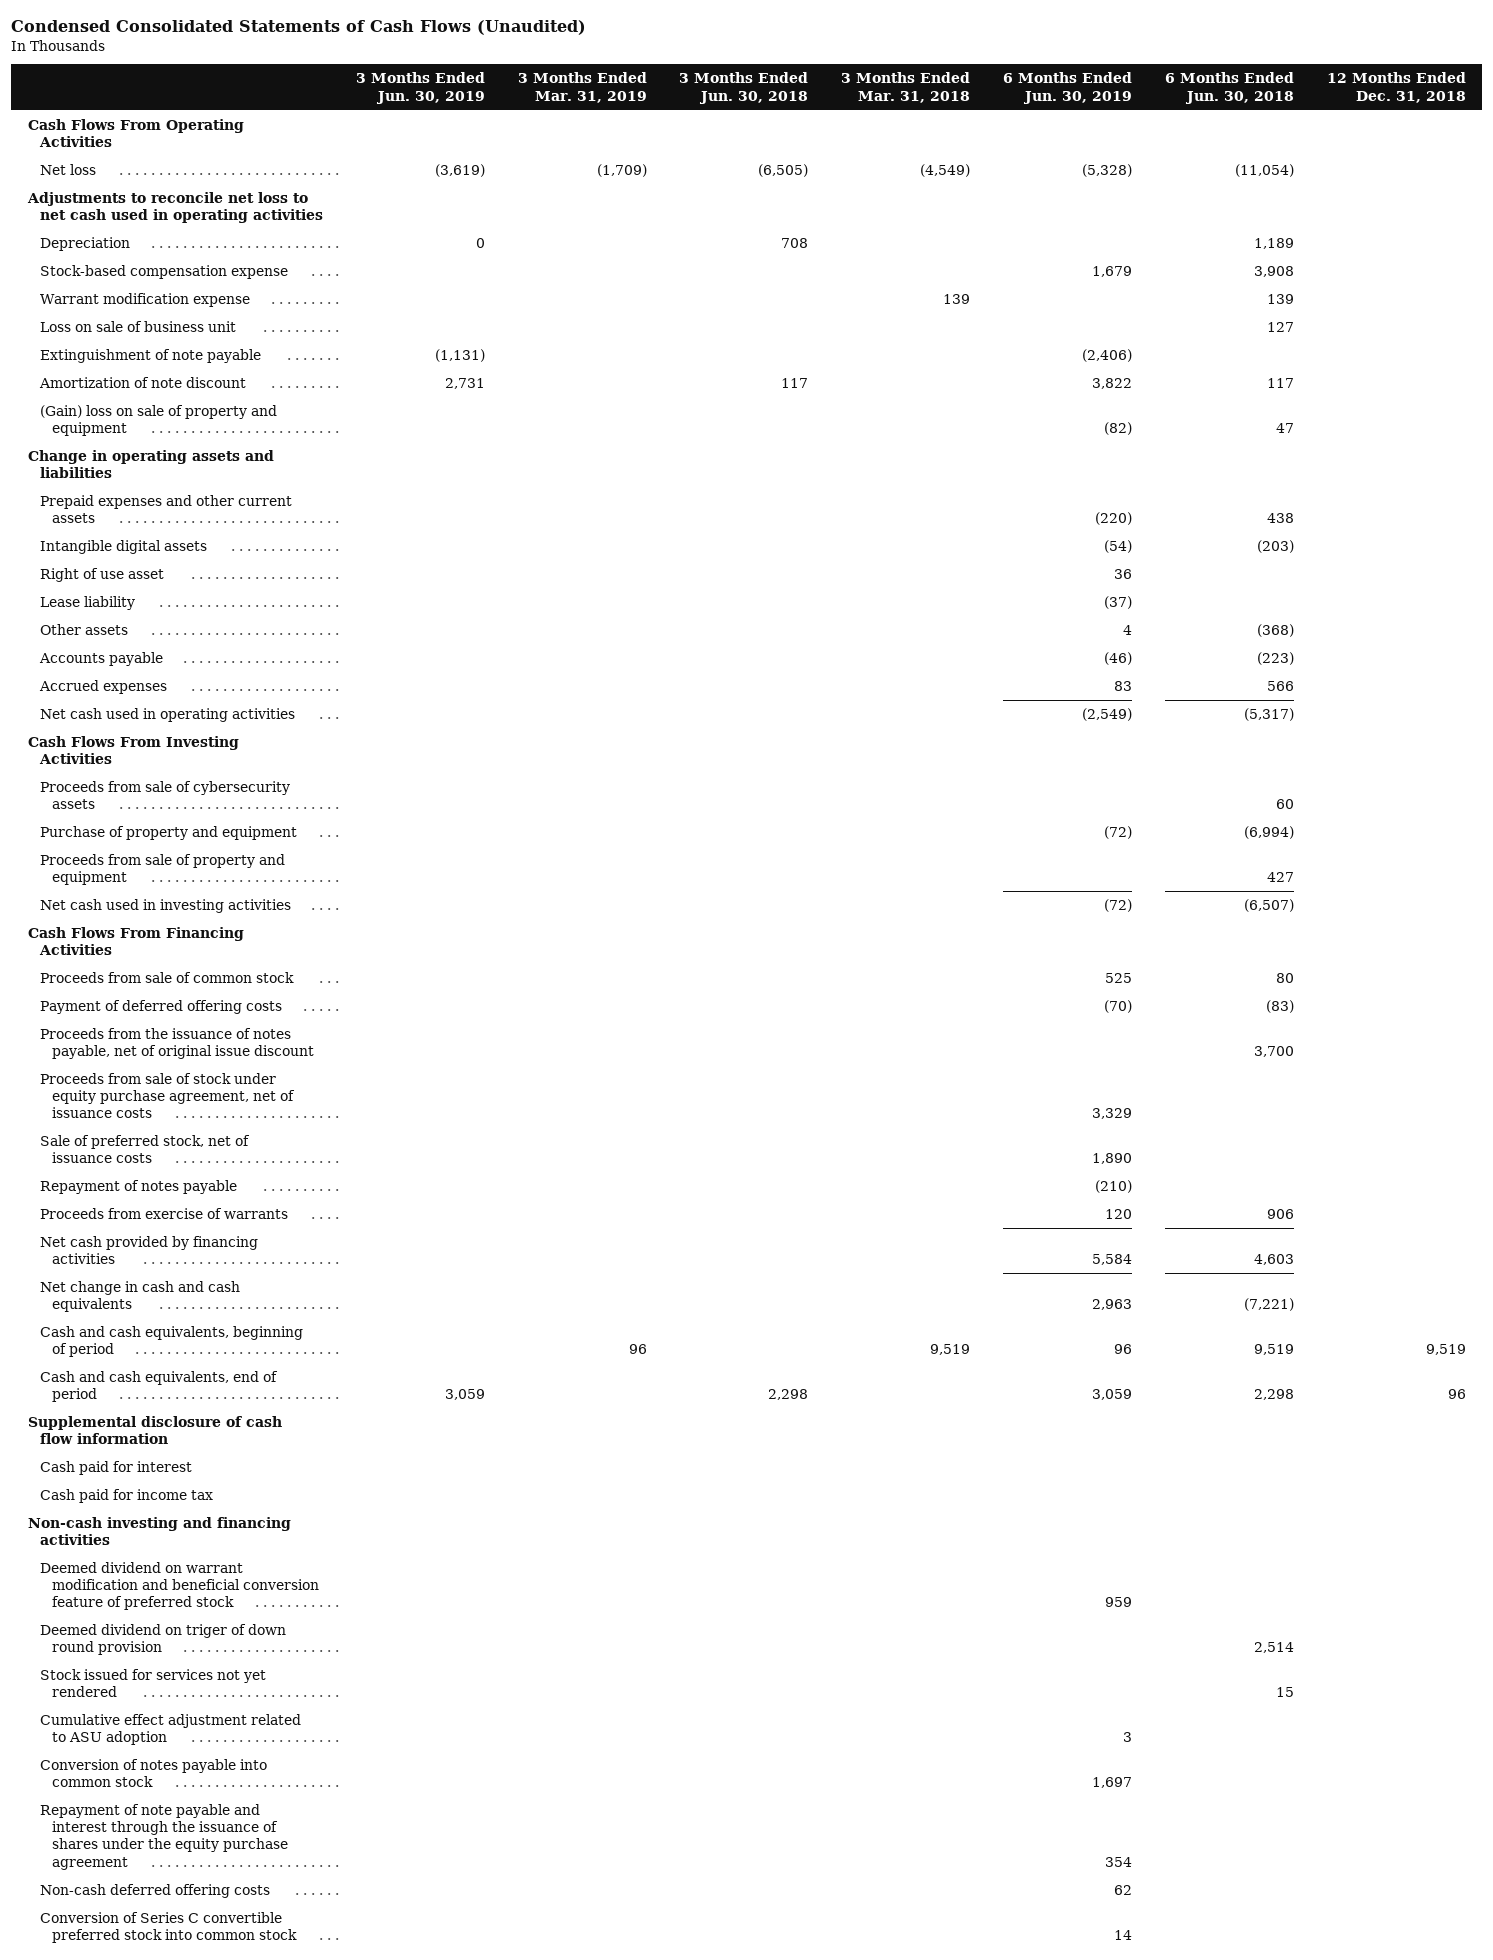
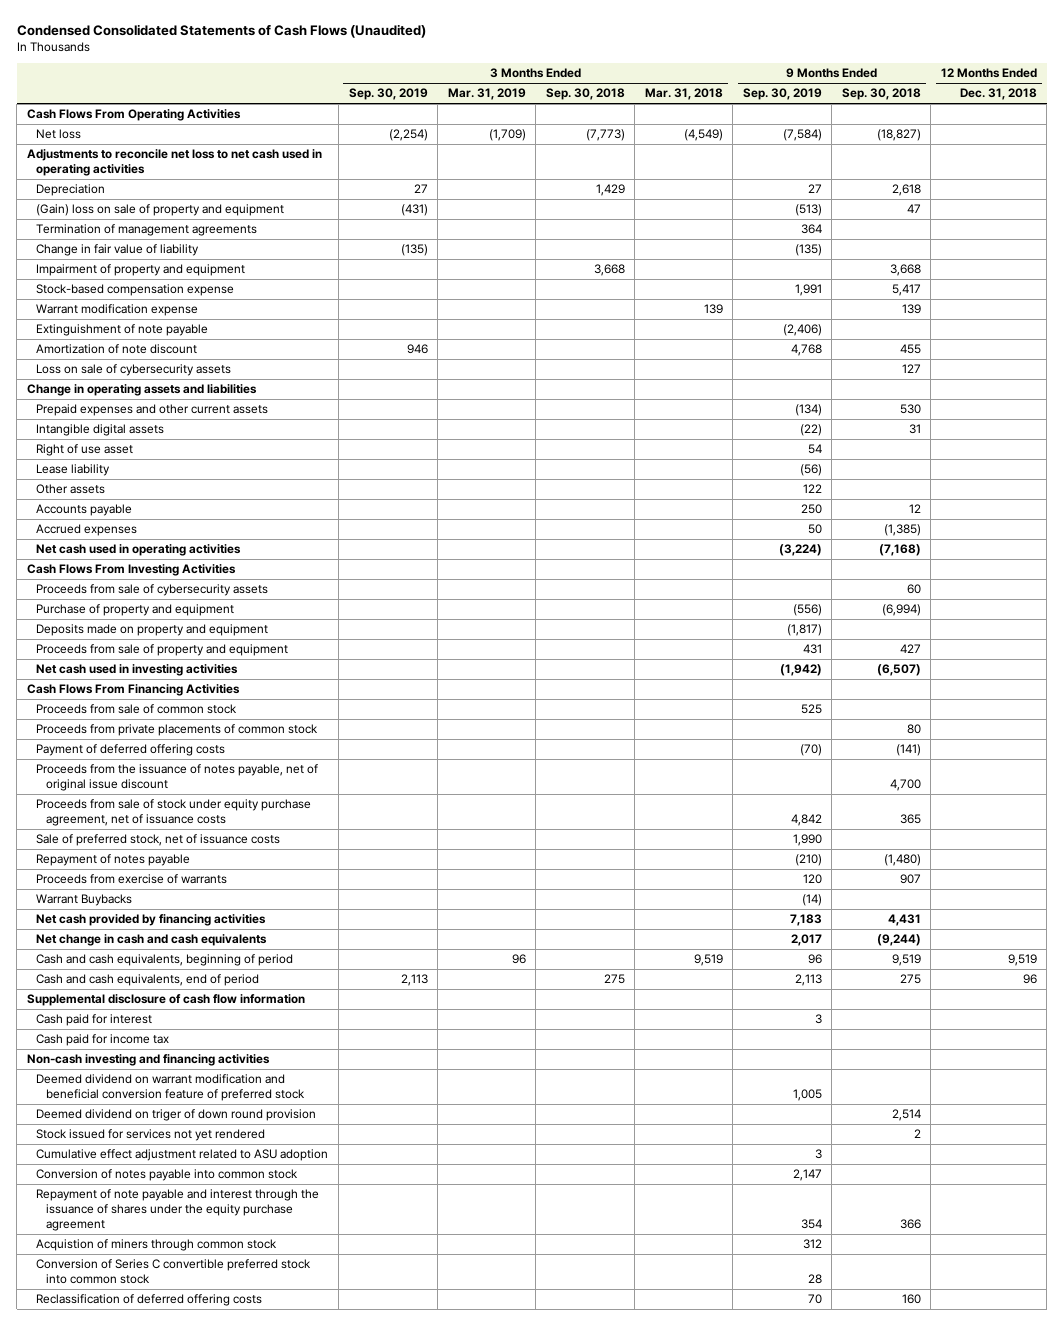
- | 3 Months Ended Jun. 30, 2019 | 3 Months Ended Mar. 31, 2019 | 3 Months Ended Jun. 30, 2018 | 3 Months Ended Mar. 31, 2018 | 6 Months Ended Jun. 30, 2019 | 6 Months Ended Jun. 30, 2018 | 12 Months Ended Dec. 31, 2018
+ | 3 Months Ended Sep. 30, 2019 | 3 Months Ended Mar. 31, 2019 | 3 Months Ended Sep. 30, 2018 | 3 Months Ended Mar. 31, 2018 | 9 Months Ended Sep. 30, 2019 | 9 Months Ended Sep. 30, 2018 | 12 Months Ended Dec. 31, 2018
moved up: (Gain) loss on sale of property and equipment | (431) | | | | (513) | 47 |
+ Termination of management agreements | | | | | 364 | |
+ Change in fair value of liability | (135) | | | | (135) | |
+ Impairment of property and equipment | | | 3,668 | | | 3,668 |
- Loss on sale of business unit | | | | | | 127 |
+ Loss on sale of cybersecurity assets | | | | | | 127 |
+ Deposits made on property and equipment | | | | | (1,817) | |
+ Proceeds from private placements of common stock | | | | | | 80 |
+ Warrant Buybacks | | | | | (14) | |
- Non-cash deferred offering costs | | | | | 62 | |
+ Acquistion of miners through common stock | | | | | 312 | |
+ Reclassification of deferred offering costs | | | | | 70 | 160 |

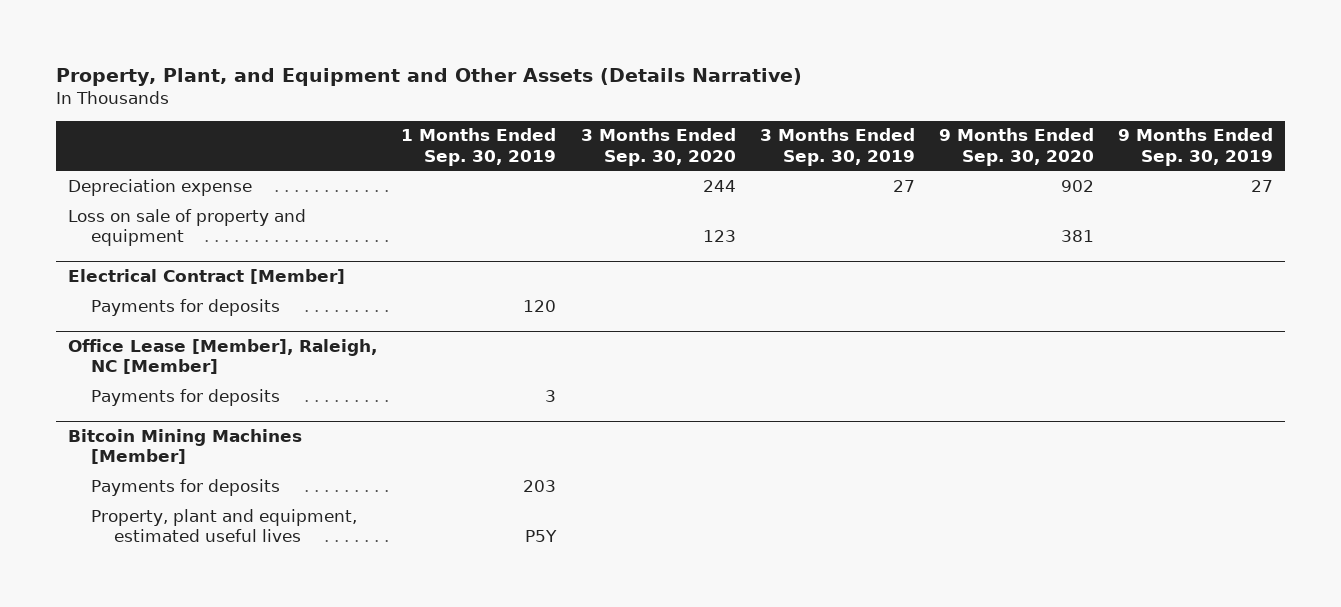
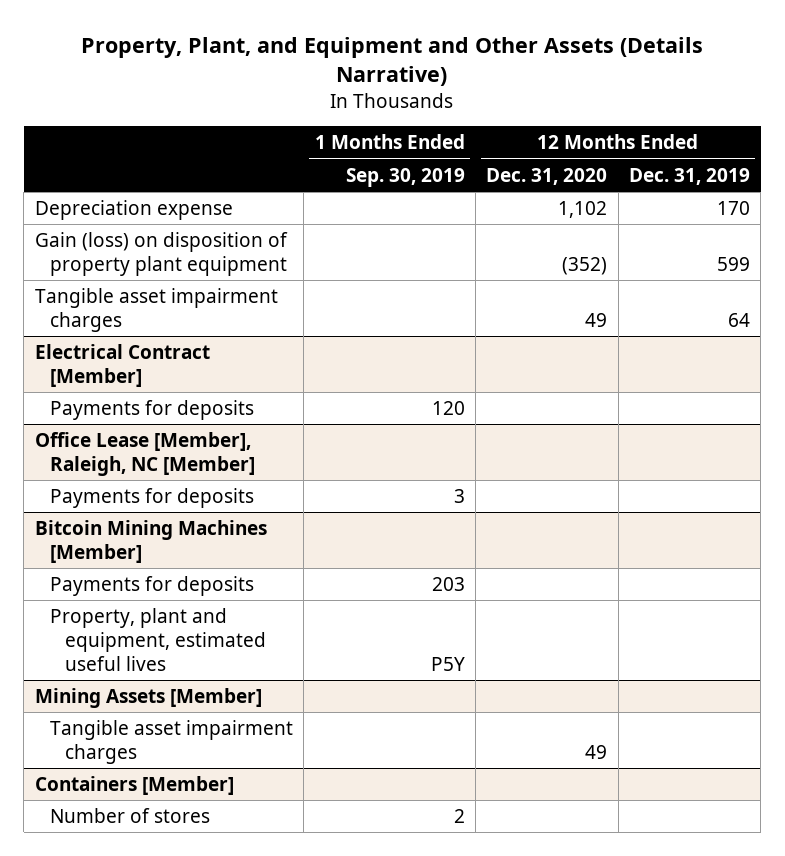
- | 1 Months Ended Sep. 30, 2019 | 3 Months Ended Sep. 30, 2020 | 3 Months Ended Sep. 30, 2019 | 9 Months Ended Sep. 30, 2020 | 9 Months Ended Sep. 30, 2019
+ | 1 Months Ended Sep. 30, 2019 | 12 Months Ended Dec. 31, 2020 | 12 Months Ended Dec. 31, 2019
- Loss on sale of property and equipment | | 123 | | 381 |
+ Gain (loss) on disposition of property plant equipment | | (352) | 599
+ Tangible asset impairment charges | | 49 | 64
+ Mining Assets [Member]
+ Tangible asset impairment charges | | 49 |
+ Containers [Member]
+ Number of stores | 2 | |

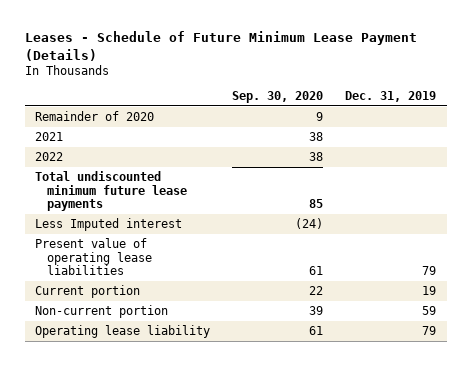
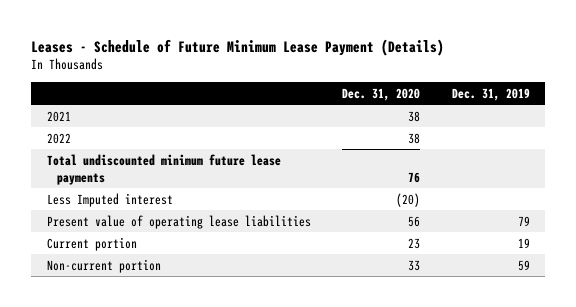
- | Sep. 30, 2020 | Dec. 31, 2019
+ | Dec. 31, 2020 | Dec. 31, 2019
- Remainder of 2020 | 9 |
- Operating lease liability | 61 | 79

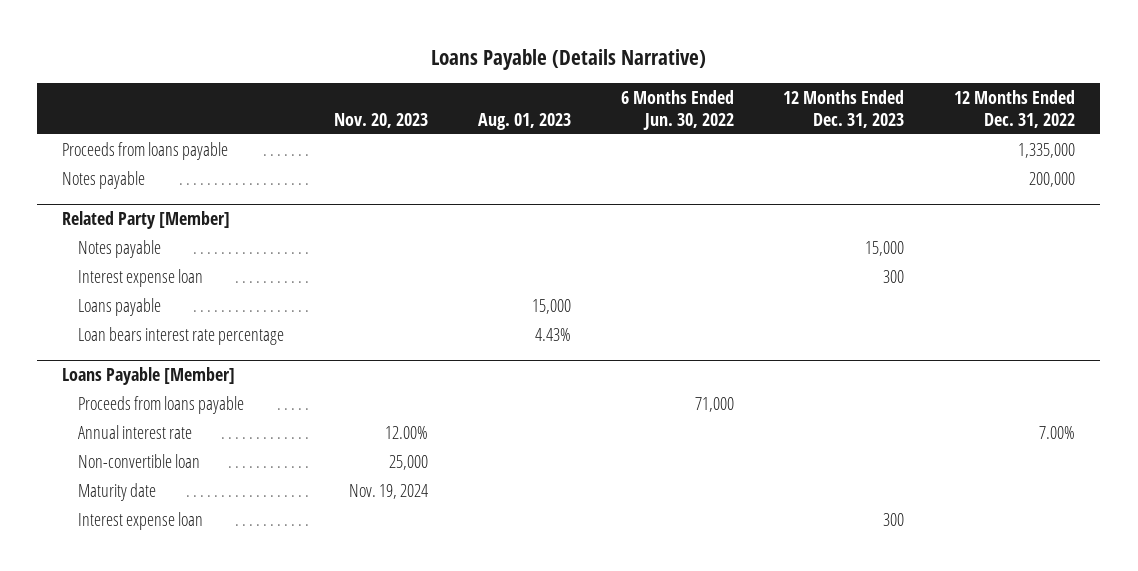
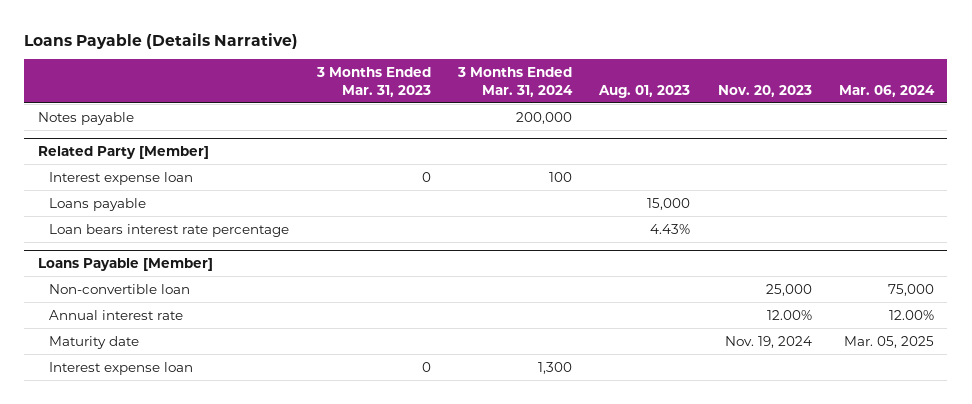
- | Nov. 20, 2023 | Aug. 01, 2023 | 6 Months Ended Jun. 30, 2022 | 12 Months Ended Dec. 31, 2023 | 12 Months Ended Dec. 31, 2022
+ | 3 Months Ended Mar. 31, 2023 | 3 Months Ended Mar. 31, 2024 | Aug. 01, 2023 | Nov. 20, 2023 | Mar. 06, 2024
- Proceeds from loans payable | | | | | 1,335,000
@ Related Party [Member]
- Notes payable | | | | 15,000 |
@ Loans Payable [Member]
- Proceeds from loans payable | | | 71,000 | |
moved down: Annual interest rate | | | | 12.00% | 12.00%

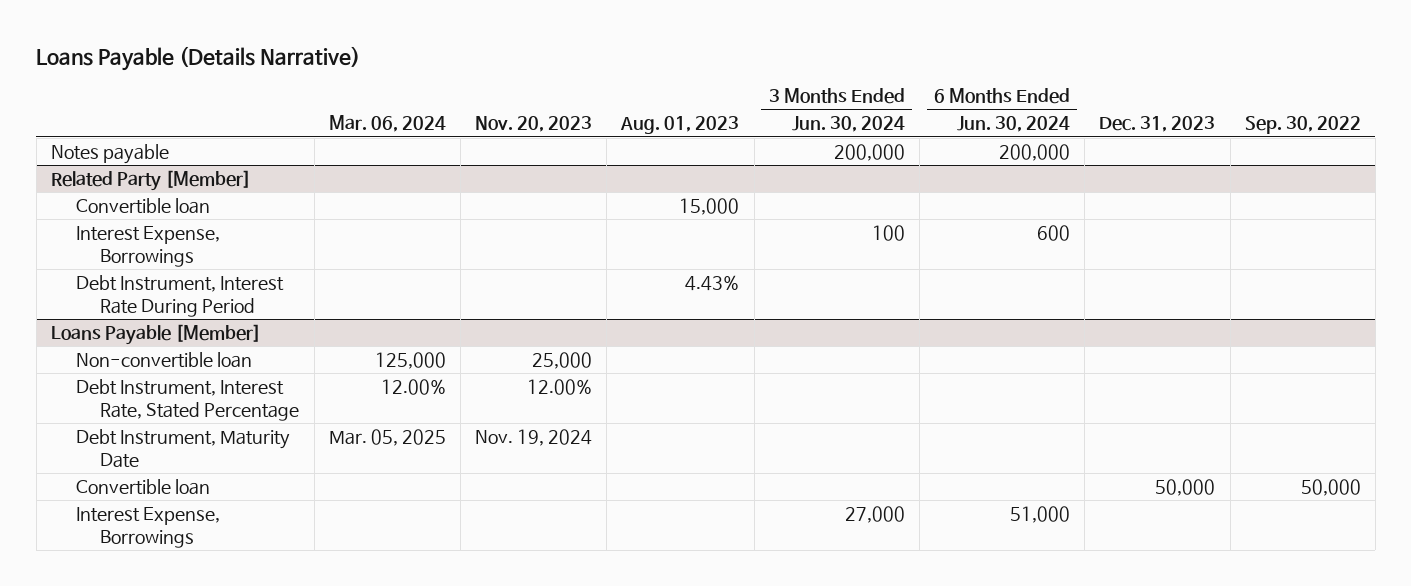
- | 3 Months Ended Mar. 31, 2023 | 3 Months Ended Mar. 31, 2024 | Aug. 01, 2023 | Nov. 20, 2023 | Mar. 06, 2024
+ | Mar. 06, 2024 | Nov. 20, 2023 | Aug. 01, 2023 | 3 Months Ended Jun. 30, 2024 | 6 Months Ended Jun. 30, 2024 | Dec. 31, 2023 | Sep. 30, 2022
@ Related Party [Member]
- Interest expense loan | 0 | 100 | | |
- Loans payable | | | 15,000 | |
- Loan bears interest rate percentage | | | 4.43% | |
+ Convertible loan | | | 15,000 | | | |
+ Interest Expense, Borrowings | | | | 100 | 600 | |
+ Debt Instrument, Interest Rate During Period | | | 4.43% | | | |
@ Loans Payable [Member]
- Non-convertible loan | | | | 25,000 | 75,000
- Annual interest rate | | | | 12.00% | 12.00%
- Maturity date | | | | Nov. 19, 2024 | Mar. 05, 2025
- Interest expense loan | 0 | 1,300 | | |
+ Non-convertible loan | 125,000 | 25,000 | | | | |
+ Debt Instrument, Interest Rate, Stated Percentage | 12.00% | 12.00% | | | | |
+ Debt Instrument, Maturity Date | Mar. 05, 2025 | Nov. 19, 2024 | | | | |
+ Convertible loan | | | | | | 50,000 | 50,000
+ Interest Expense, Borrowings | | | | 27,000 | 51,000 | |

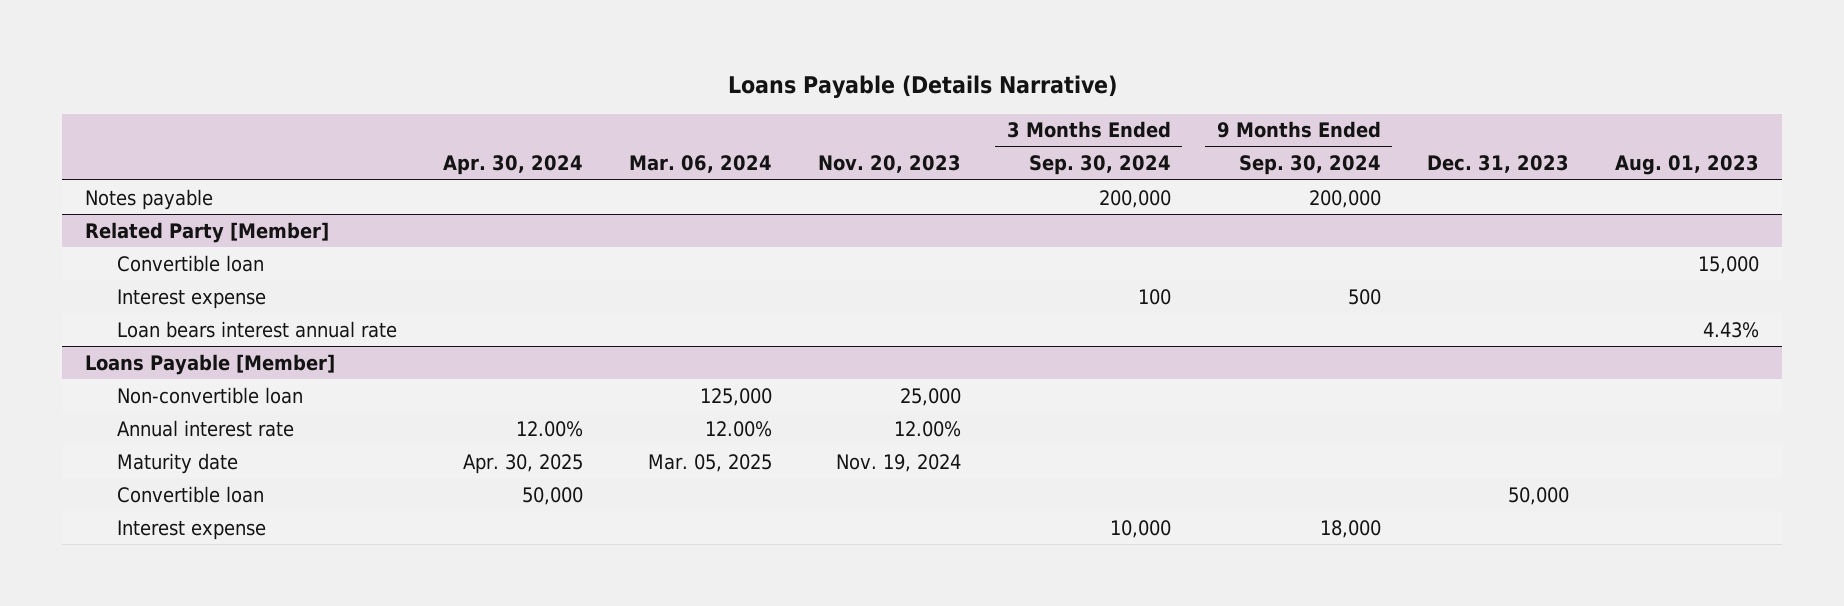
- | Mar. 06, 2024 | Nov. 20, 2023 | Aug. 01, 2023 | 3 Months Ended Jun. 30, 2024 | 6 Months Ended Jun. 30, 2024 | Dec. 31, 2023 | Sep. 30, 2022
+ | Apr. 30, 2024 | Mar. 06, 2024 | Nov. 20, 2023 | 3 Months Ended Sep. 30, 2024 | 9 Months Ended Sep. 30, 2024 | Dec. 31, 2023 | Aug. 01, 2023
@ Related Party [Member]
- Interest Expense, Borrowings | | | | 100 | 600 | |
- Debt Instrument, Interest Rate During Period | | | 4.43% | | | |
+ Interest expense | | | | 100 | 500 | |
+ Loan bears interest annual rate | | | | | | | 4.43%
@ Loans Payable [Member]
- Debt Instrument, Interest Rate, Stated Percentage | 12.00% | 12.00% | | | | |
- Debt Instrument, Maturity Date | Mar. 05, 2025 | Nov. 19, 2024 | | | | |
+ Annual interest rate | 12.00% | 12.00% | 12.00% | | | |
+ Maturity date | Apr. 30, 2025 | Mar. 05, 2025 | Nov. 19, 2024 | | | |
- Interest Expense, Borrowings | | | | 27,000 | 51,000 | |
+ Interest expense | | | | 10,000 | 18,000 | |

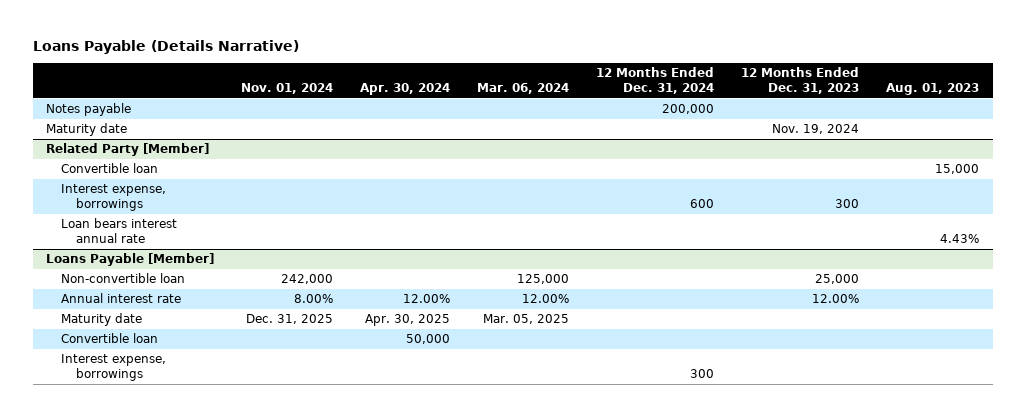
- | Apr. 30, 2024 | Mar. 06, 2024 | Nov. 20, 2023 | 3 Months Ended Sep. 30, 2024 | 9 Months Ended Sep. 30, 2024 | Dec. 31, 2023 | Aug. 01, 2023
+ | Nov. 01, 2024 | Apr. 30, 2024 | Mar. 06, 2024 | 12 Months Ended Dec. 31, 2024 | 12 Months Ended Dec. 31, 2023 | Aug. 01, 2023
+ Maturity date | | | | | Nov. 19, 2024 |
@ Related Party [Member]
- Interest expense | | | | 100 | 500 | |
+ Interest expense, borrowings | | | | 600 | 300 |
@ Loans Payable [Member]
- Interest expense | | | | 10,000 | 18,000 | |
+ Interest expense, borrowings | | | | 300 | |

